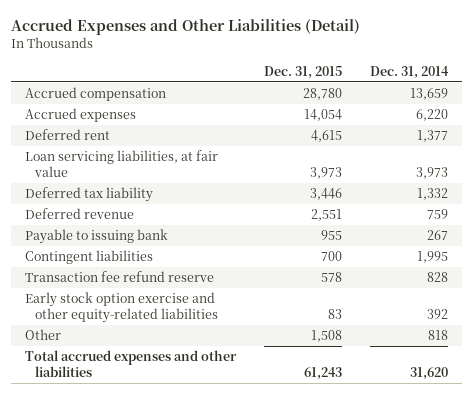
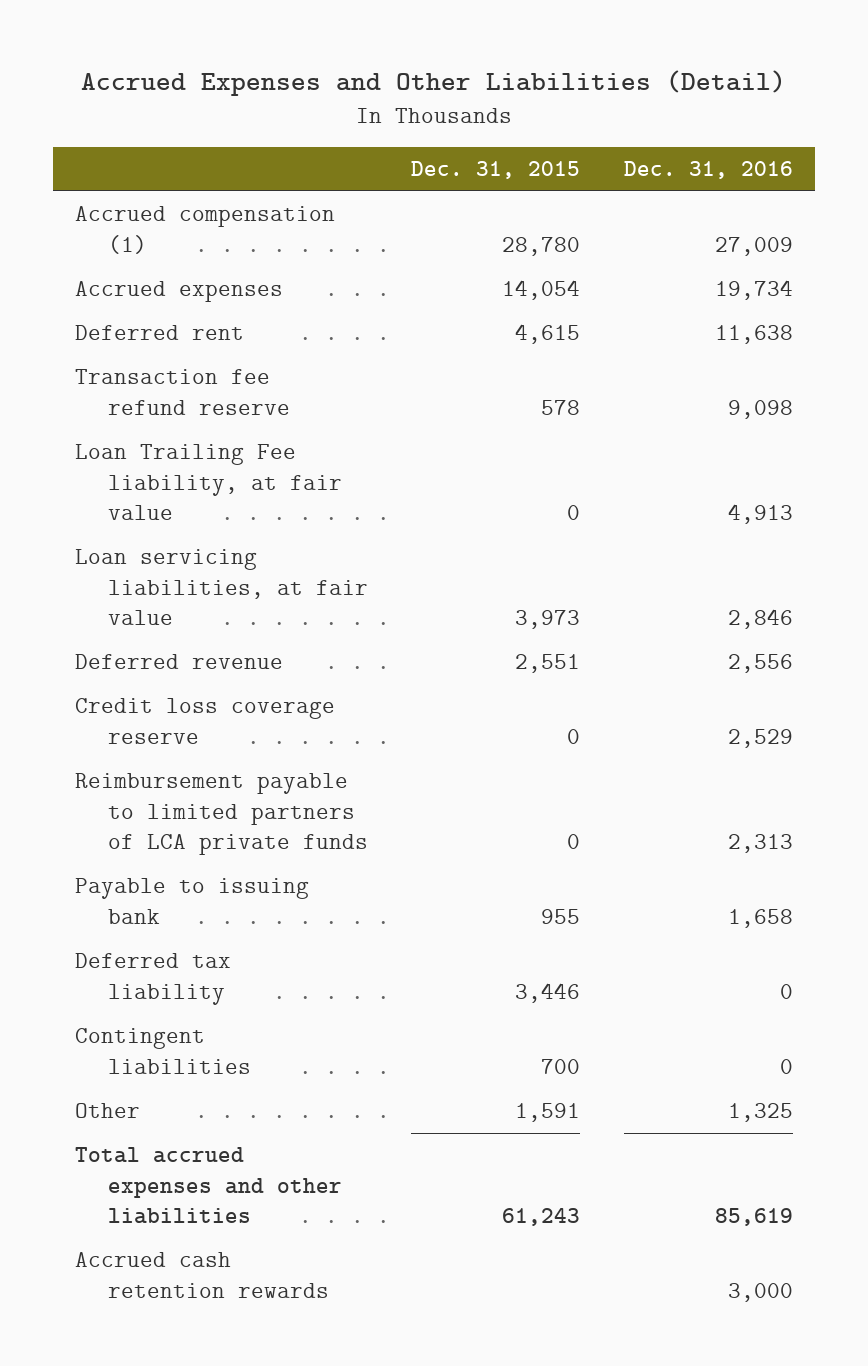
- | Dec. 31, 2015 | Dec. 31, 2014
+ | Dec. 31, 2015 | Dec. 31, 2016
- Accrued compensation | 28,780 | 13,659
+ Accrued compensation (1) | 28,780 | 27,009
moved up: Transaction fee refund reserve | 578 | 9,098
+ Loan Trailing Fee liability, at fair value | 0 | 4,913
+ Credit loss coverage reserve | 0 | 2,529
+ Reimbursement payable to limited partners of LCA private funds | 0 | 2,313
moved down: Deferred tax liability | 3,446 | 0
- Early stock option exercise and other equity-related liabilities | 83 | 392
- Other | 1,508 | 818
+ Other | 1,591 | 1,325
+ Accrued cash retention rewards | | 3,000

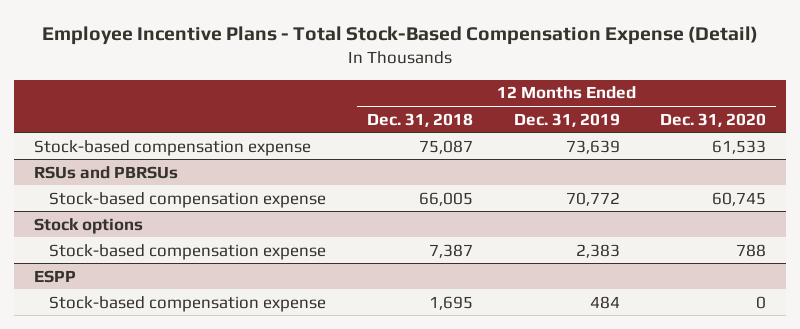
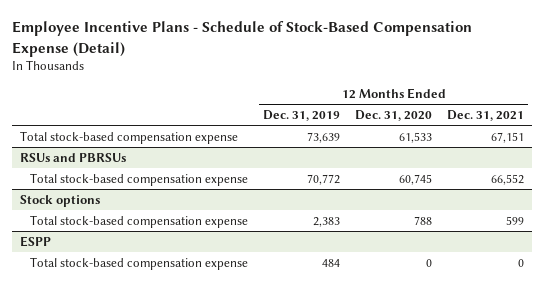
- Employee Incentive Plans - Total Stock-Based Compensation Expense (Detail)
+ Employee Incentive Plans - Schedule of Stock-Based Compensation Expense (Detail)
- | 12 Months Ended Dec. 31, 2018 | 12 Months Ended Dec. 31, 2019 | 12 Months Ended Dec. 31, 2020
+ | 12 Months Ended Dec. 31, 2019 | 12 Months Ended Dec. 31, 2020 | 12 Months Ended Dec. 31, 2021
- Stock-based compensation expense | 75,087 | 73,639 | 61,533
+ Total stock-based compensation expense | 73,639 | 61,533 | 67,151
@ RSUs and PBRSUs
- Stock-based compensation expense | 66,005 | 70,772 | 60,745
+ Total stock-based compensation expense | 70,772 | 60,745 | 66,552
@ Stock options
- Stock-based compensation expense | 7,387 | 2,383 | 788
+ Total stock-based compensation expense | 2,383 | 788 | 599
@ ESPP
- Stock-based compensation expense | 1,695 | 484 | 0
+ Total stock-based compensation expense | 484 | 0 | 0

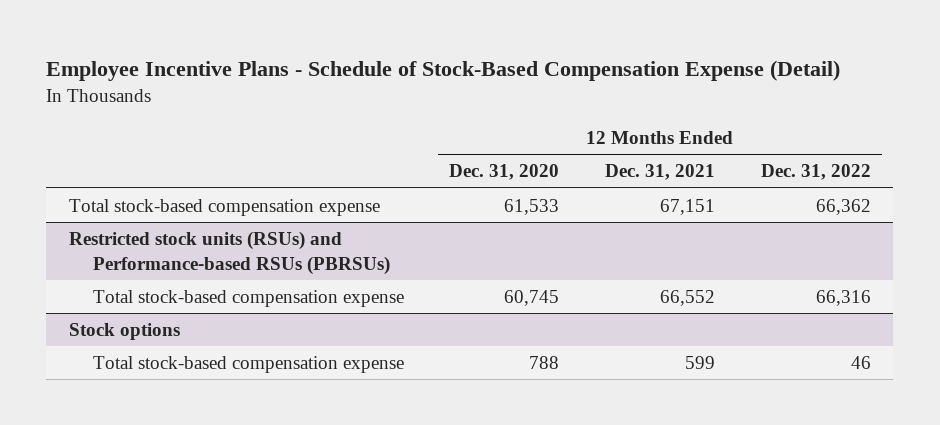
- | 12 Months Ended Dec. 31, 2019 | 12 Months Ended Dec. 31, 2020 | 12 Months Ended Dec. 31, 2021
+ | 12 Months Ended Dec. 31, 2020 | 12 Months Ended Dec. 31, 2021 | 12 Months Ended Dec. 31, 2022
- RSUs and PBRSUs
+ Restricted stock units (RSUs) and Performance-based RSUs (PBRSUs)
- ESPP
- Total stock-based compensation expense | 484 | 0 | 0

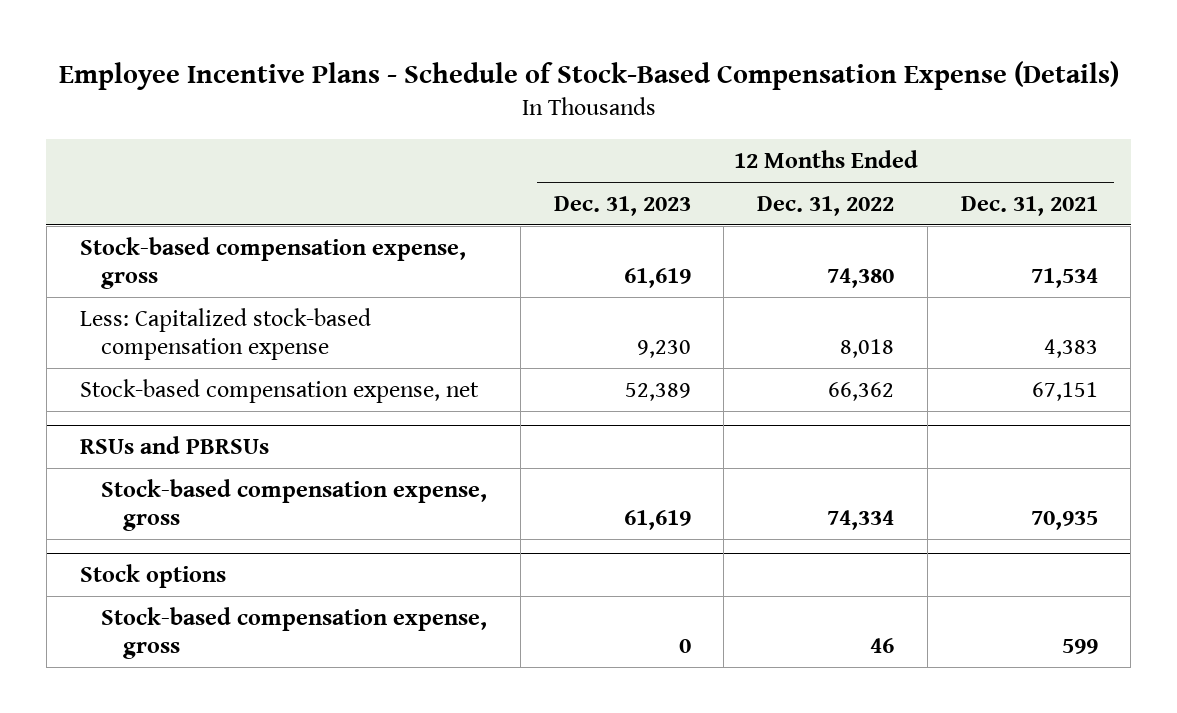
- Employee Incentive Plans - Schedule of Stock-Based Compensation Expense (Detail)
+ Employee Incentive Plans - Schedule of Stock-Based Compensation Expense (Details)
- | 12 Months Ended Dec. 31, 2020 | 12 Months Ended Dec. 31, 2021 | 12 Months Ended Dec. 31, 2022
+ | 12 Months Ended Dec. 31, 2023 | 12 Months Ended Dec. 31, 2022 | 12 Months Ended Dec. 31, 2021
- Total stock-based compensation expense | 61,533 | 67,151 | 66,362
- Restricted stock units (RSUs) and Performance-based RSUs (PBRSUs)
- Total stock-based compensation expense | 60,745 | 66,552 | 66,316
+ Stock-based compensation expense, gross | 61,619 | 74,380 | 71,534
+ Less: Capitalized stock-based compensation expense | 9,230 | 8,018 | 4,383
+ Stock-based compensation expense, net | 52,389 | 66,362 | 67,151
+ RSUs and PBRSUs
+ Stock-based compensation expense, gross | 61,619 | 74,334 | 70,935
@ Stock options
- Total stock-based compensation expense | 788 | 599 | 46
+ Stock-based compensation expense, gross | 0 | 46 | 599

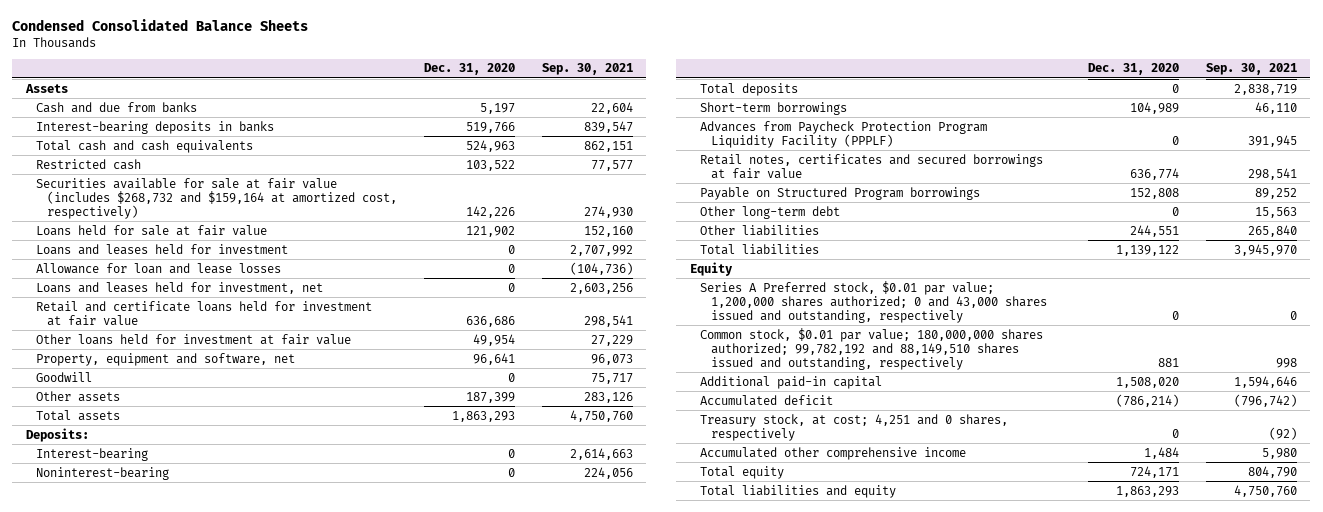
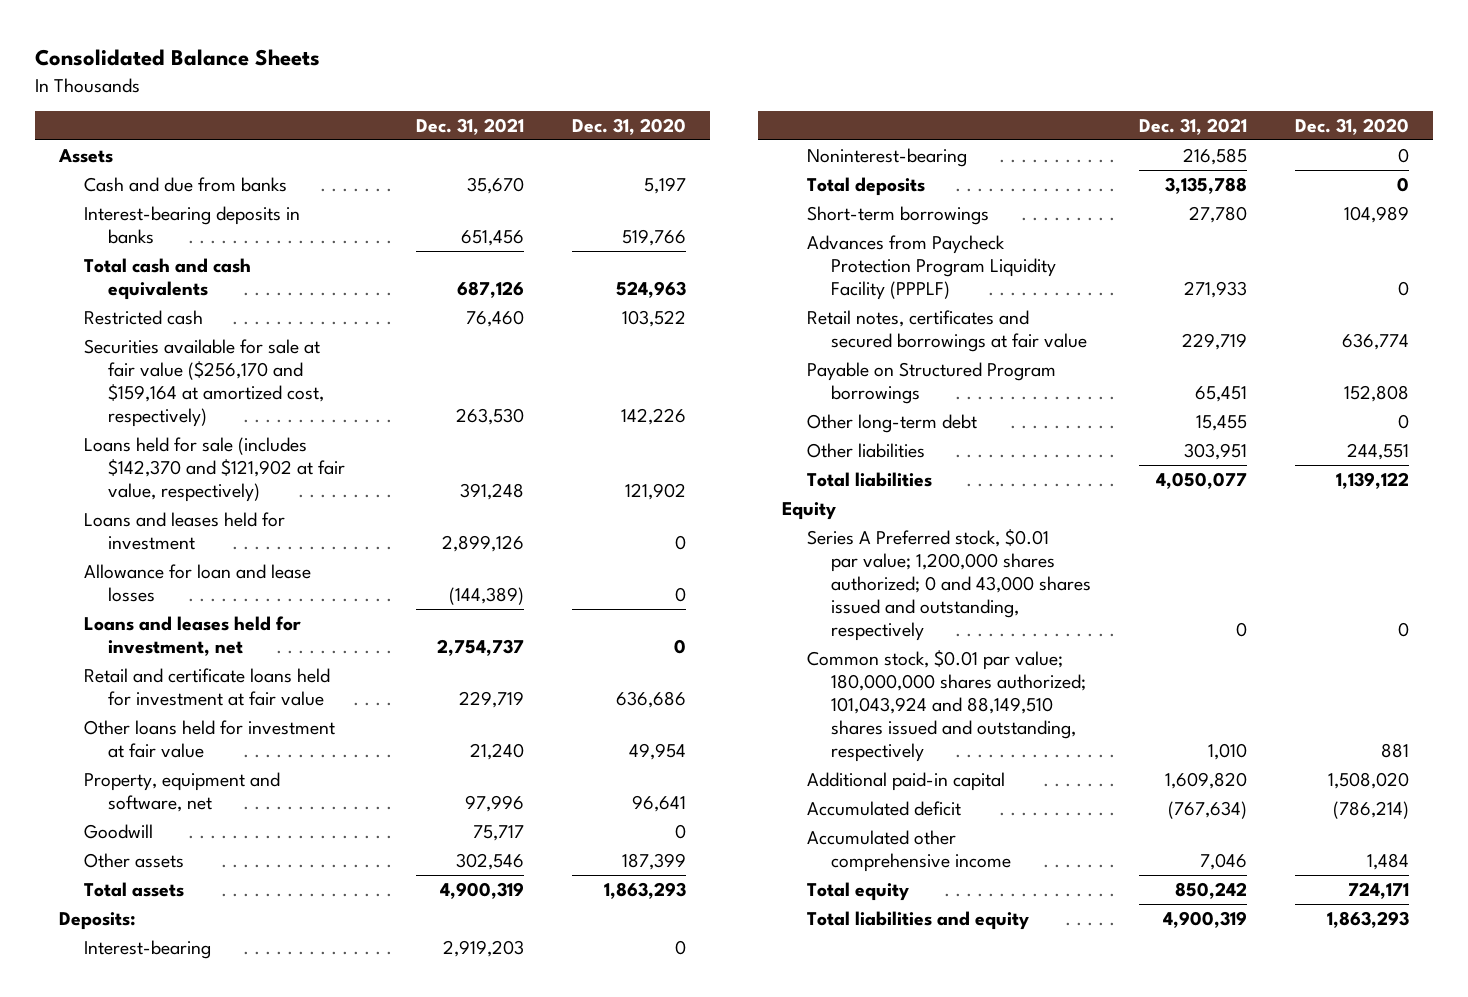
- Condensed Consolidated Balance Sheets
+ Consolidated Balance Sheets
- | Dec. 31, 2020 | Sep. 30, 2021
+ | Dec. 31, 2021 | Dec. 31, 2020
- Securities available for sale at fair value (includes $268,732 and $159,164 at amortized cost, respectively) | 142,226 | 274,930
- Loans held for sale at fair value | 121,902 | 152,160
+ Securities available for sale at fair value ($256,170 and $159,164 at amortized cost, respectively) | 263,530 | 142,226
+ Loans held for sale (includes $142,370 and $121,902 at fair value, respectively) | 391,248 | 121,902
- Common stock, $0.01 par value; 180,000,000 shares authorized; 99,782,192 and 88,149,510 shares issued and outstanding, respectively | 881 | 998
+ Common stock, $0.01 par value; 180,000,000 shares authorized; 101,043,924 and 88,149,510 shares issued and outstanding, respectively | 1,010 | 881
- Treasury stock, at cost; 4,251 and 0 shares, respectively | 0 | (92)

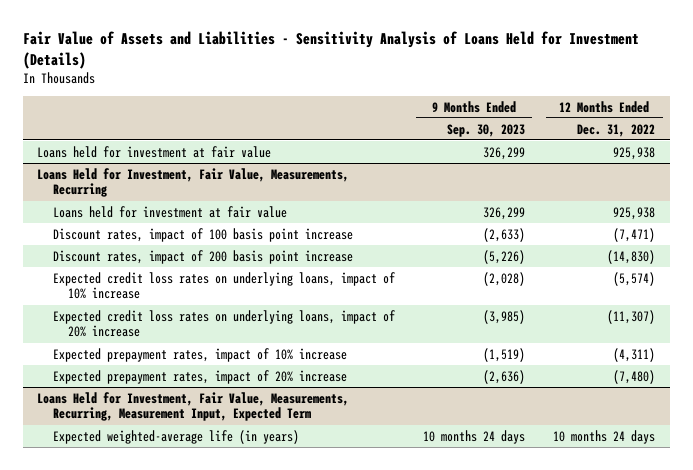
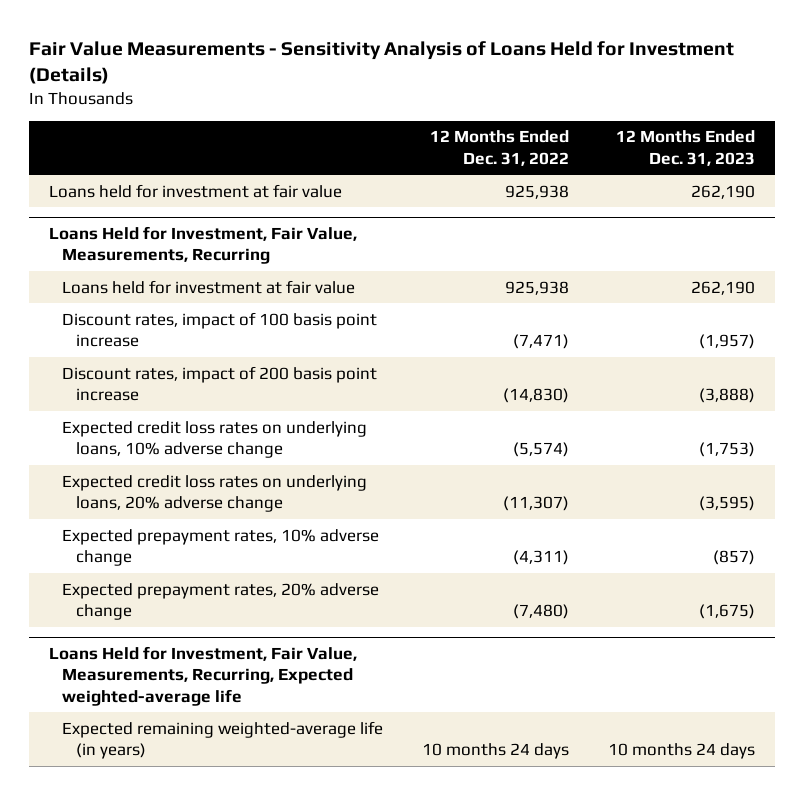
- Fair Value of Assets and Liabilities - Sensitivity Analysis of Loans Held for Investment (Details)
+ Fair Value Measurements - Sensitivity Analysis of Loans Held for Investment (Details)
- | 9 Months Ended Sep. 30, 2023 | 12 Months Ended Dec. 31, 2022
+ | 12 Months Ended Dec. 31, 2022 | 12 Months Ended Dec. 31, 2023
@ Loans Held for Investment, Fair Value, Measurements, Recurring
- Expected credit loss rates on underlying loans, impact of 10% increase | (2,028) | (5,574)
- Expected credit loss rates on underlying loans, impact of 20% increase | (3,985) | (11,307)
- Expected prepayment rates, impact of 10% increase | (1,519) | (4,311)
- Expected prepayment rates, impact of 20% increase | (2,636) | (7,480)
- Loans Held for Investment, Fair Value, Measurements, Recurring, Measurement Input, Expected Term
- Expected weighted-average life (in years) | 10 months 24 days | 10 months 24 days
@ Loans Held for Investment, Fair Value, Measurements, Recurring
+ Expected credit loss rates on underlying loans, 10% adverse change | (5,574) | (1,753)
+ Expected credit loss rates on underlying loans, 20% adverse change | (11,307) | (3,595)
+ Expected prepayment rates, 10% adverse change | (4,311) | (857)
+ Expected prepayment rates, 20% adverse change | (7,480) | (1,675)
+ Loans Held for Investment, Fair Value, Measurements, Recurring, Expected weighted-average life
+ Expected remaining weighted-average life (in years) | 10 months 24 days | 10 months 24 days

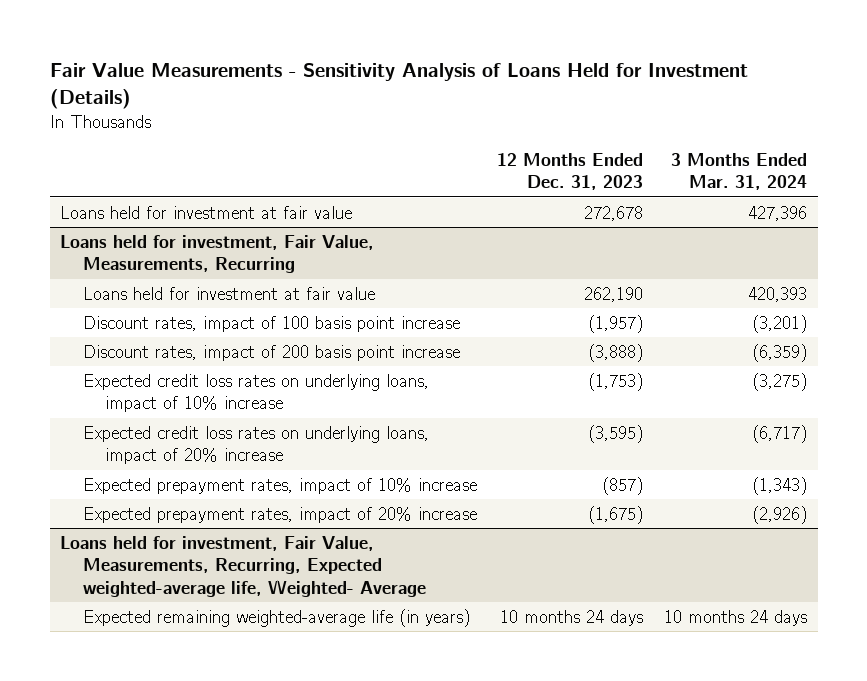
- | 12 Months Ended Dec. 31, 2022 | 12 Months Ended Dec. 31, 2023
+ | 12 Months Ended Dec. 31, 2023 | 3 Months Ended Mar. 31, 2024
- Loans held for investment at fair value | 925,938 | 262,190
- Loans Held for Investment, Fair Value, Measurements, Recurring
+ Loans held for investment at fair value | 272,678 | 427,396
+ Loans held for investment, Fair Value, Measurements, Recurring
- Expected credit loss rates on underlying loans, 10% adverse change | (5,574) | (1,753)
- Expected credit loss rates on underlying loans, 20% adverse change | (11,307) | (3,595)
- Expected prepayment rates, 10% adverse change | (4,311) | (857)
- Expected prepayment rates, 20% adverse change | (7,480) | (1,675)
- Loans Held for Investment, Fair Value, Measurements, Recurring, Expected weighted-average life
+ Expected credit loss rates on underlying loans, impact of 10% increase | (1,753) | (3,275)
+ Expected credit loss rates on underlying loans, impact of 20% increase | (3,595) | (6,717)
+ Expected prepayment rates, impact of 10% increase | (857) | (1,343)
+ Expected prepayment rates, impact of 20% increase | (1,675) | (2,926)
+ Loans held for investment, Fair Value, Measurements, Recurring, Expected weighted-average life, Weighted- Average

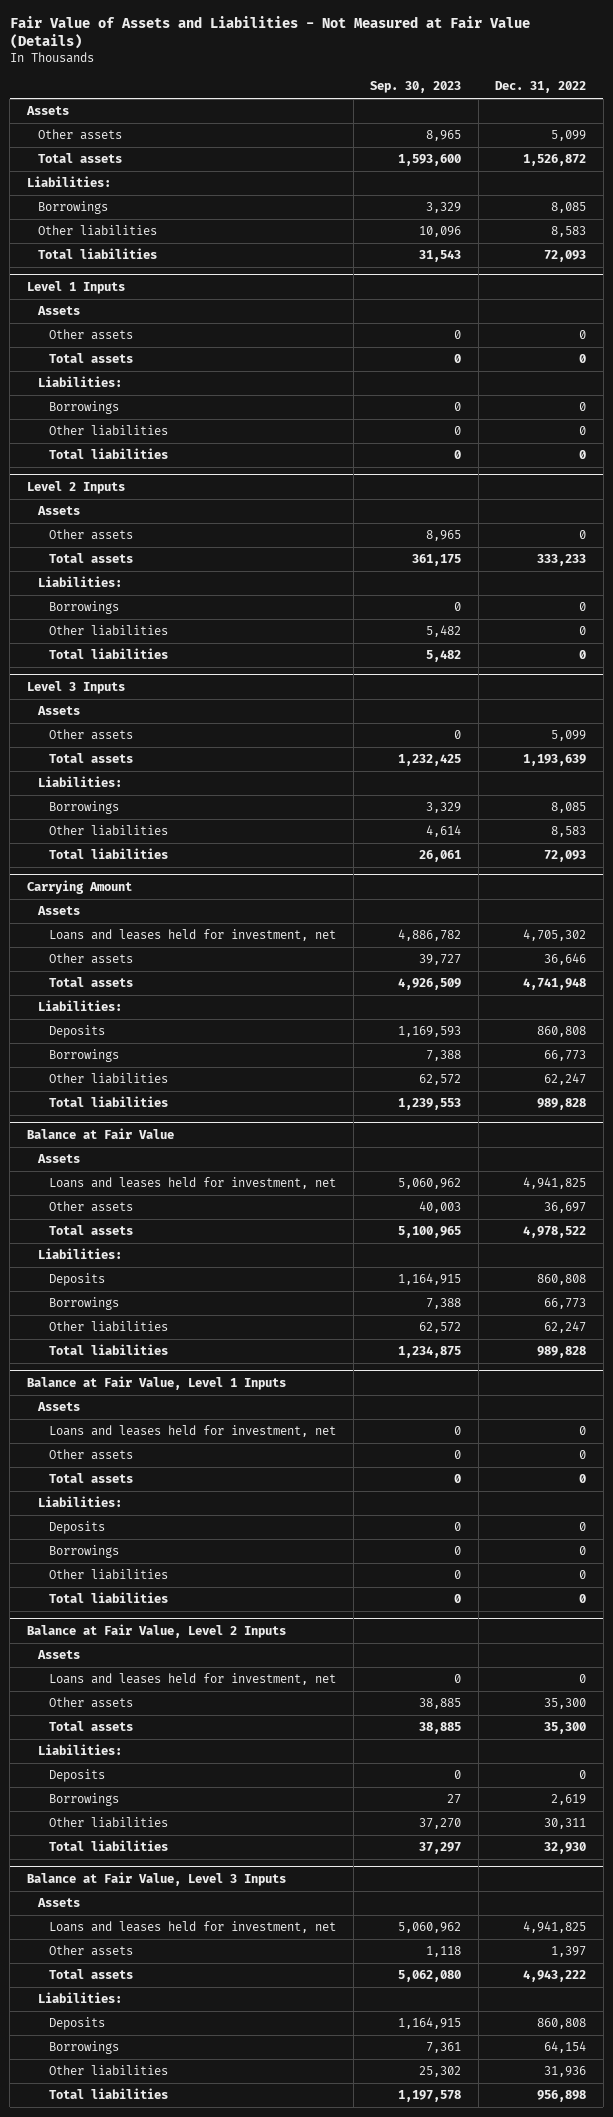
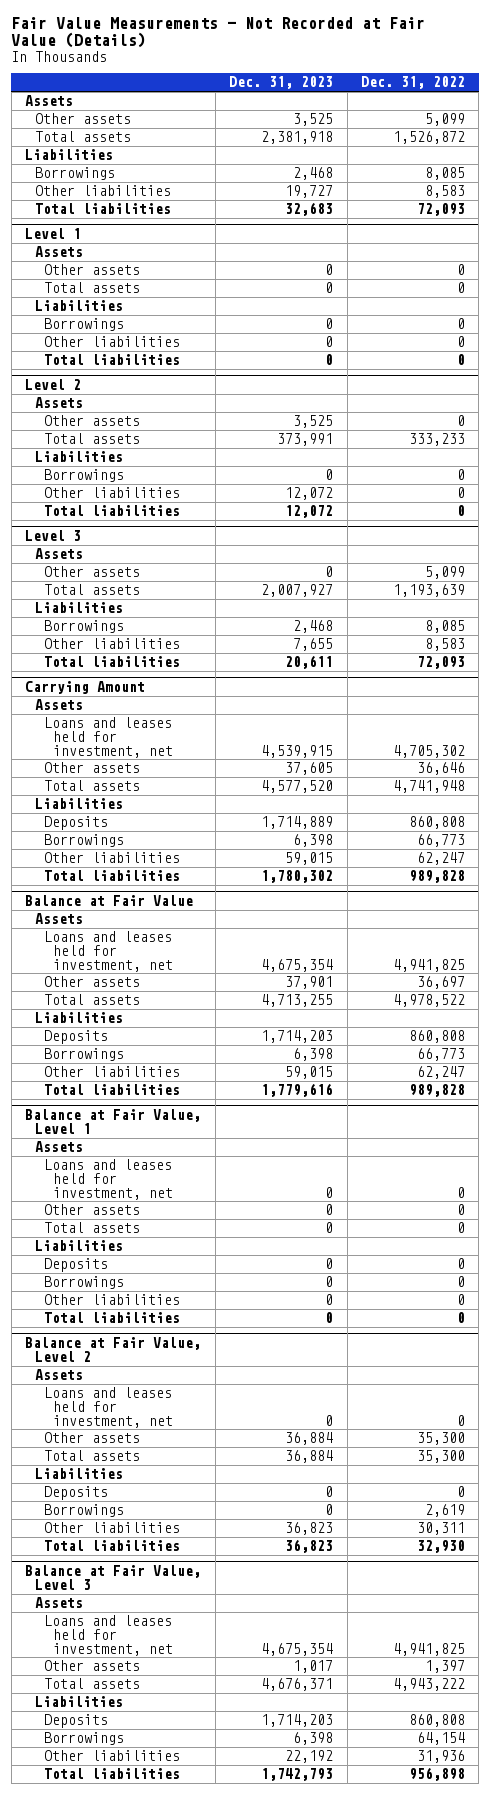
- Fair Value of Assets and Liabilities - Not Measured at Fair Value (Details)
+ Fair Value Measurements - Not Recorded at Fair Value (Details)
- | Sep. 30, 2023 | Dec. 31, 2022
+ | Dec. 31, 2023 | Dec. 31, 2022
- Liabilities:
+ Liabilities
- Level 1 Inputs
+ Level 1
- Liabilities:
+ Liabilities
- Level 2 Inputs
+ Level 2
- Liabilities:
+ Liabilities
- Level 3 Inputs
+ Level 3
- Liabilities:
+ Liabilities
@ Carrying Amount
- Liabilities:
+ Liabilities
@ Balance at Fair Value
- Liabilities:
+ Liabilities
- Balance at Fair Value, Level 1 Inputs
+ Balance at Fair Value, Level 1
- Liabilities:
+ Liabilities
- Balance at Fair Value, Level 2 Inputs
+ Balance at Fair Value, Level 2
- Liabilities:
+ Liabilities
- Balance at Fair Value, Level 3 Inputs
+ Balance at Fair Value, Level 3
- Liabilities:
+ Liabilities

